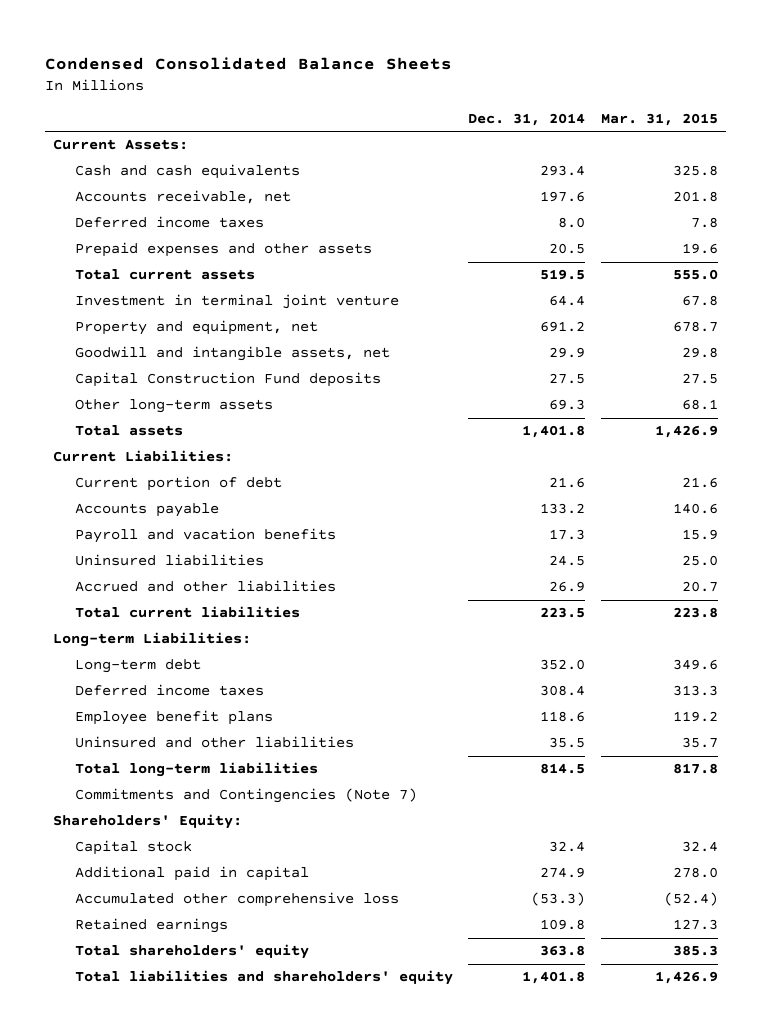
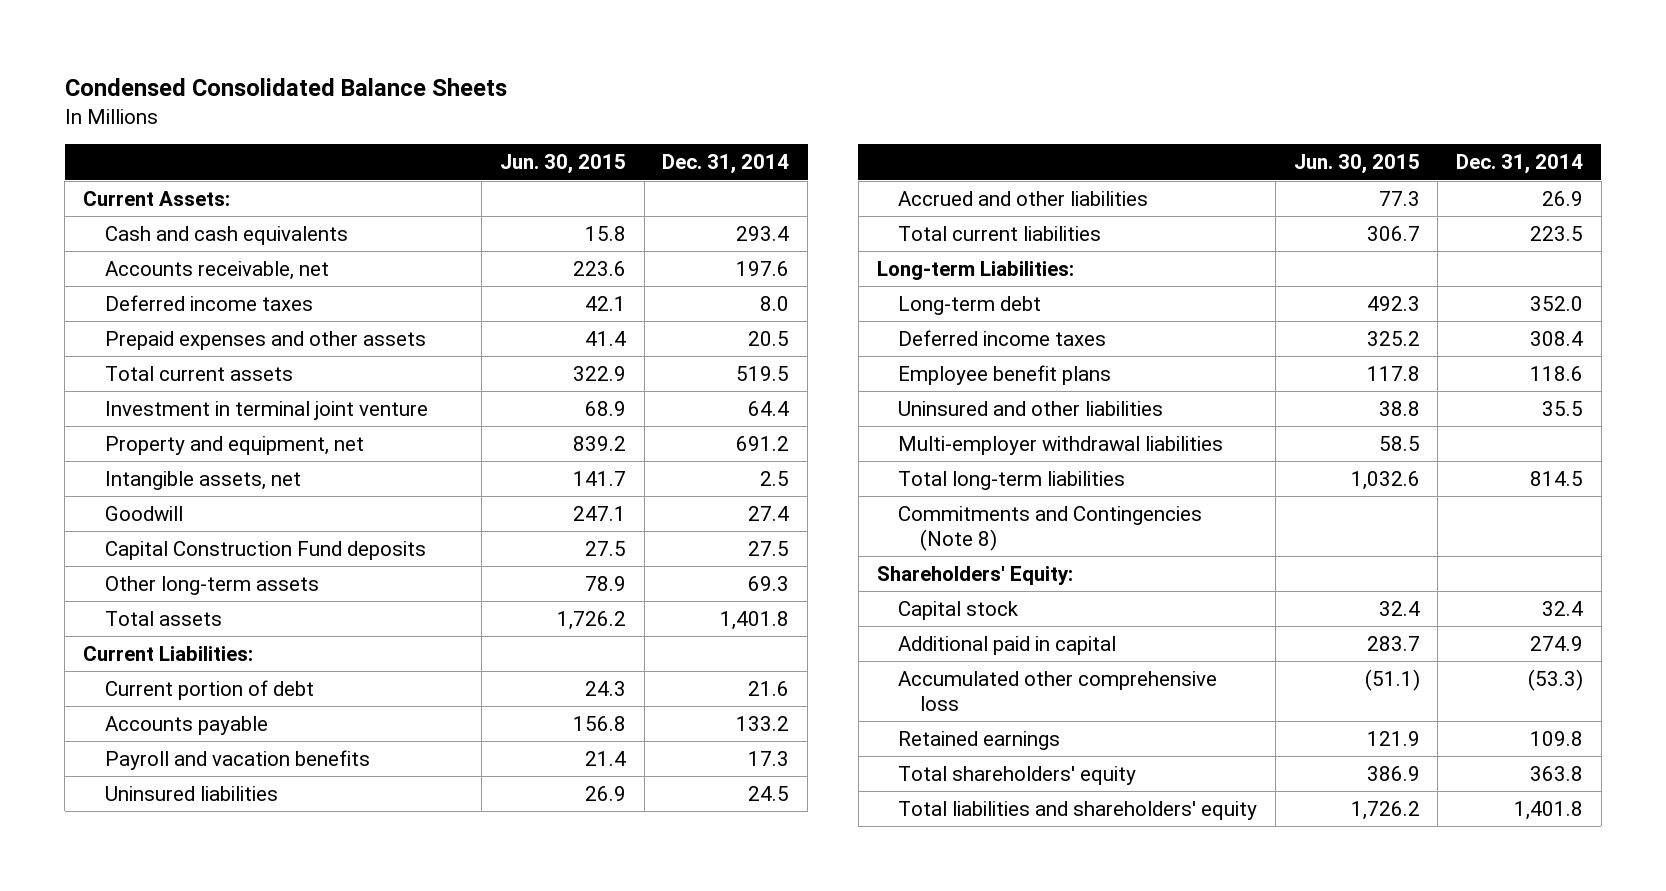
- | Dec. 31, 2014 | Mar. 31, 2015
+ | Jun. 30, 2015 | Dec. 31, 2014
- Goodwill and intangible assets, net | 29.9 | 29.8
+ Intangible assets, net | 141.7 | 2.5
+ Goodwill | 247.1 | 27.4
+ Multi-employer withdrawal liabilities | 58.5 |
- Commitments and Contingencies (Note 7)
+ Commitments and Contingencies (Note 8)

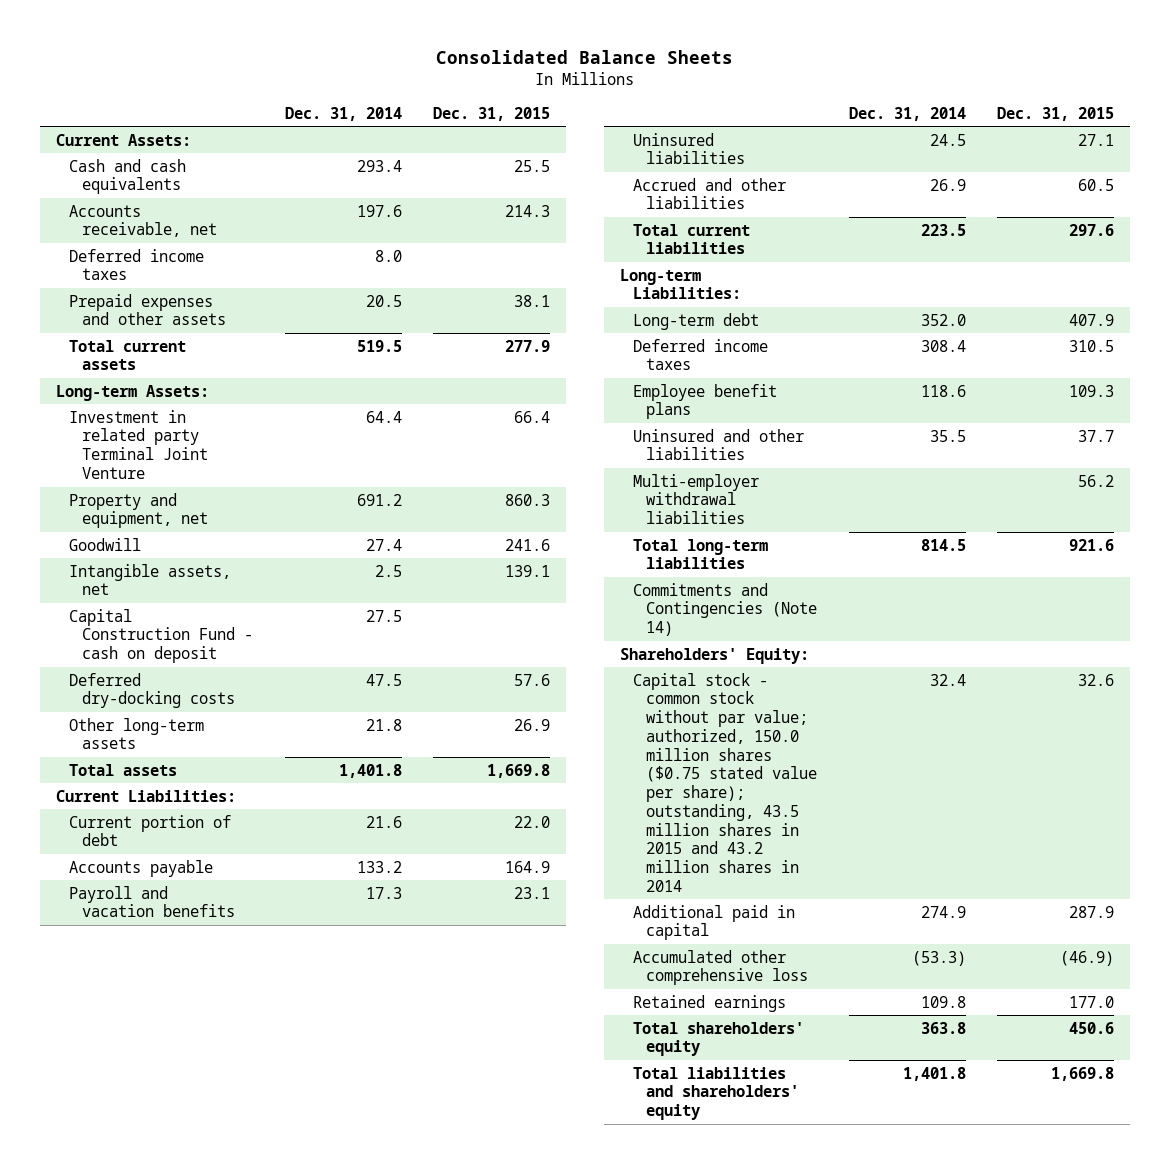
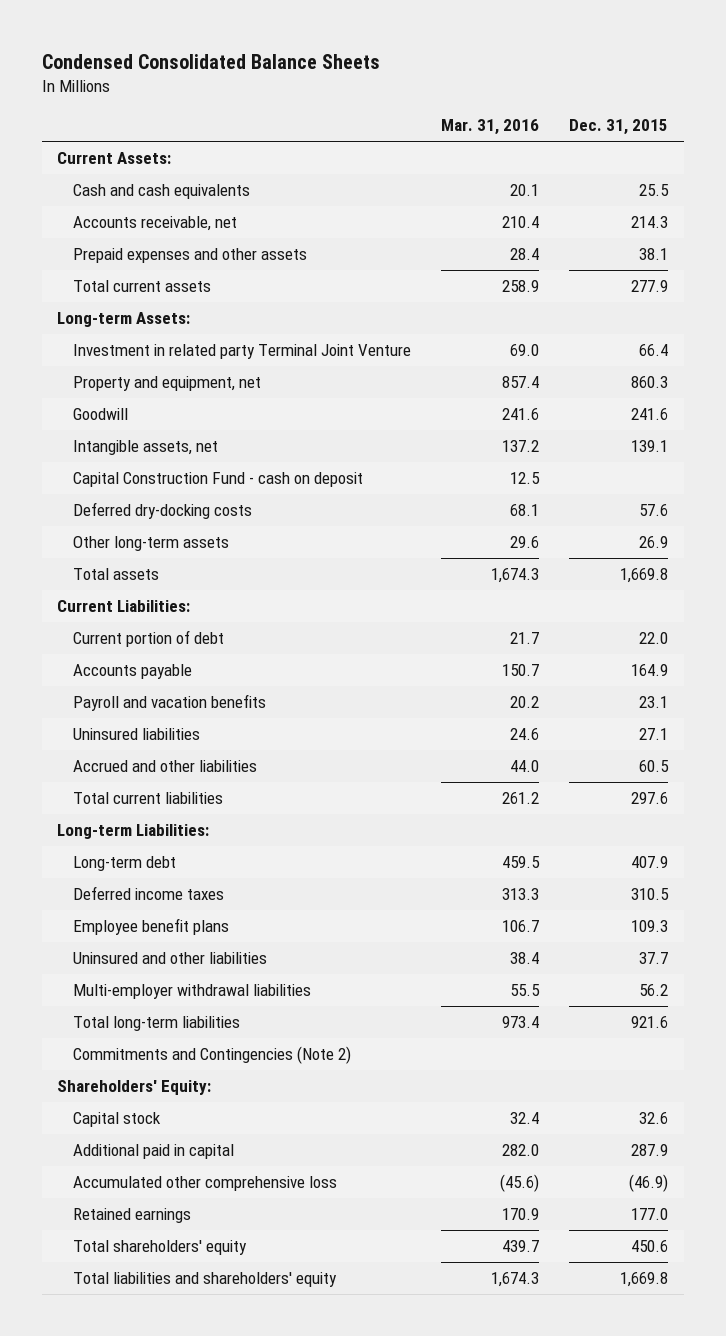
- Consolidated Balance Sheets
+ Condensed Consolidated Balance Sheets
- | Dec. 31, 2014 | Dec. 31, 2015
+ | Mar. 31, 2016 | Dec. 31, 2015
- Deferred income taxes | 8.0 |
- Commitments and Contingencies (Note 14)
+ Commitments and Contingencies (Note 2)
- Capital stock - common stock without par value; authorized, 150.0 million shares ($0.75 stated value per share); outstanding, 43.5 million shares in 2015 and 43.2 million shares in 2014 | 32.4 | 32.6
+ Capital stock | 32.4 | 32.6

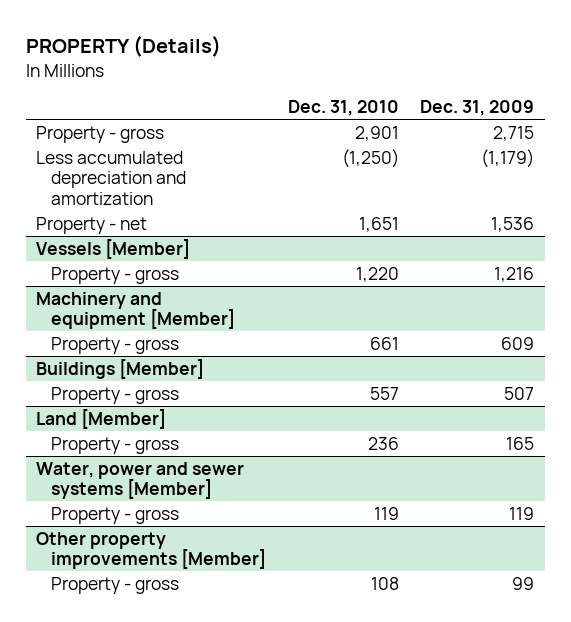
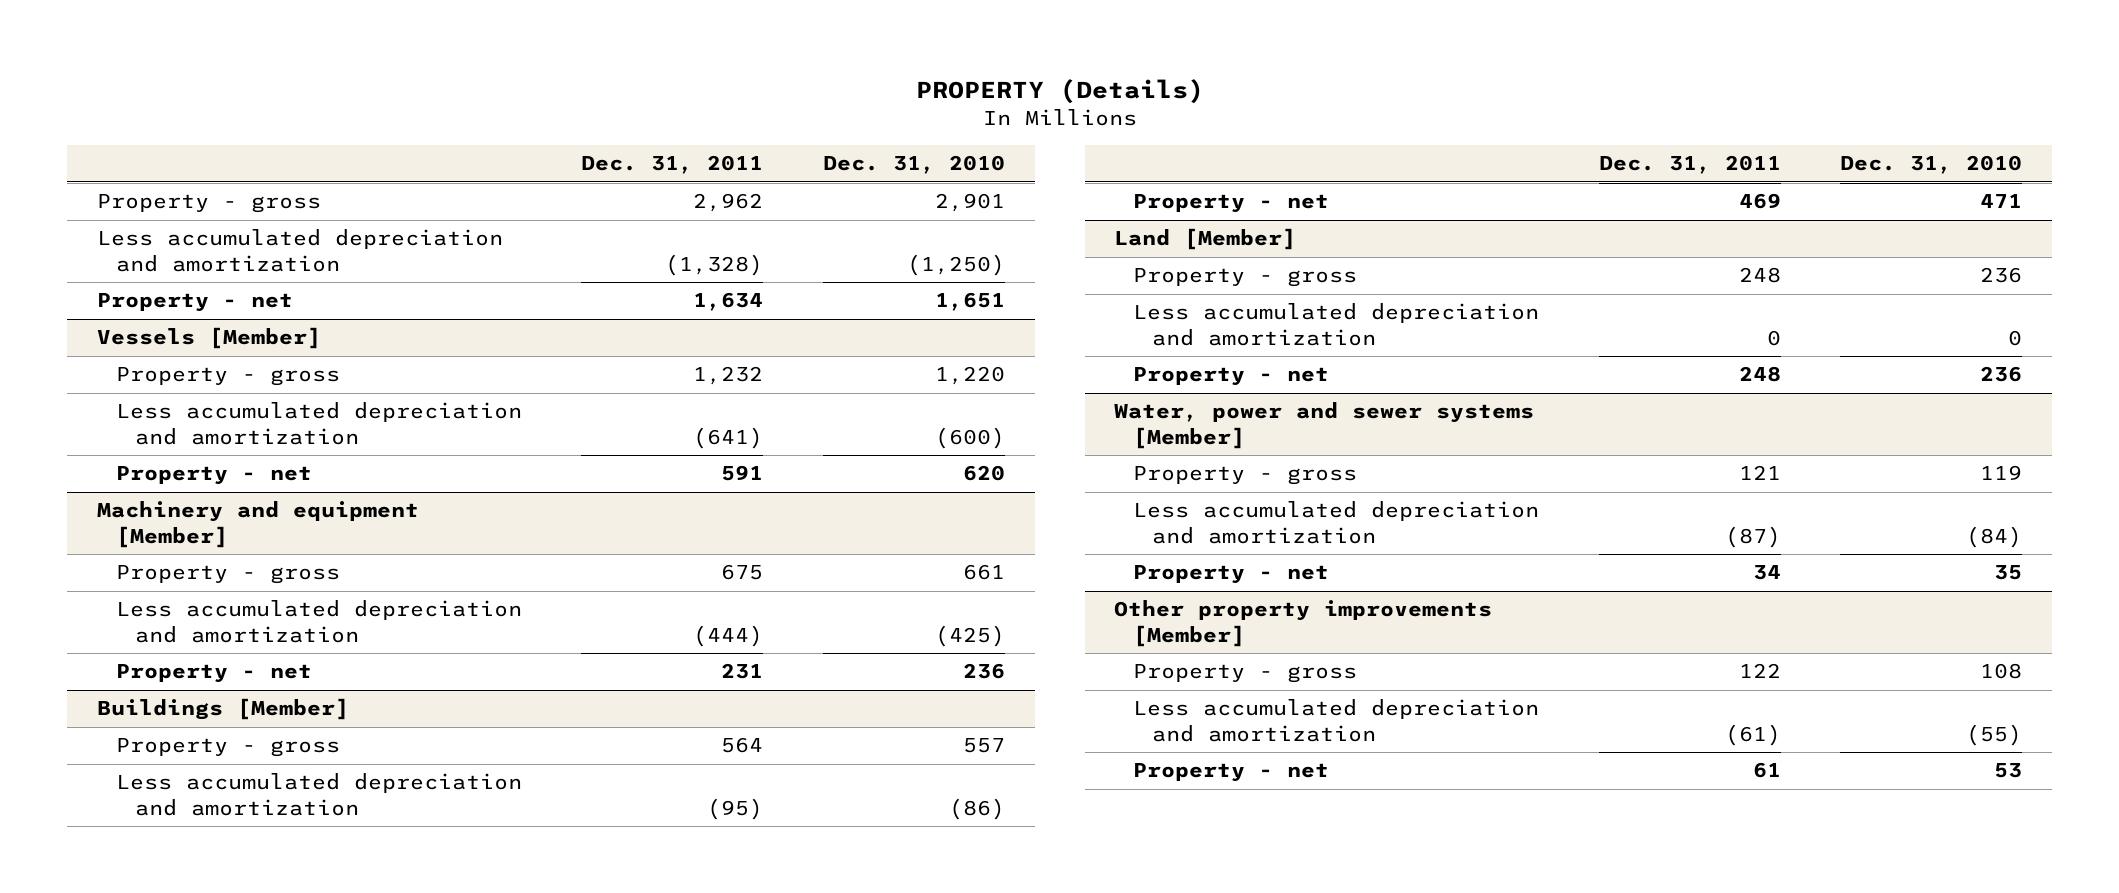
- | Dec. 31, 2010 | Dec. 31, 2009
+ | Dec. 31, 2011 | Dec. 31, 2010
@ Vessels [Member]
+ Less accumulated depreciation and amortization | (641) | (600)
+ Property - net | 591 | 620
@ Machinery and equipment [Member]
+ Less accumulated depreciation and amortization | (444) | (425)
+ Property - net | 231 | 236
@ Buildings [Member]
+ Less accumulated depreciation and amortization | (95) | (86)
+ Property - net | 469 | 471
@ Land [Member]
+ Less accumulated depreciation and amortization | 0 | 0
+ Property - net | 248 | 236
@ Water, power and sewer systems [Member]
+ Less accumulated depreciation and amortization | (87) | (84)
+ Property - net | 34 | 35
@ Other property improvements [Member]
+ Less accumulated depreciation and amortization | (61) | (55)
+ Property - net | 61 | 53

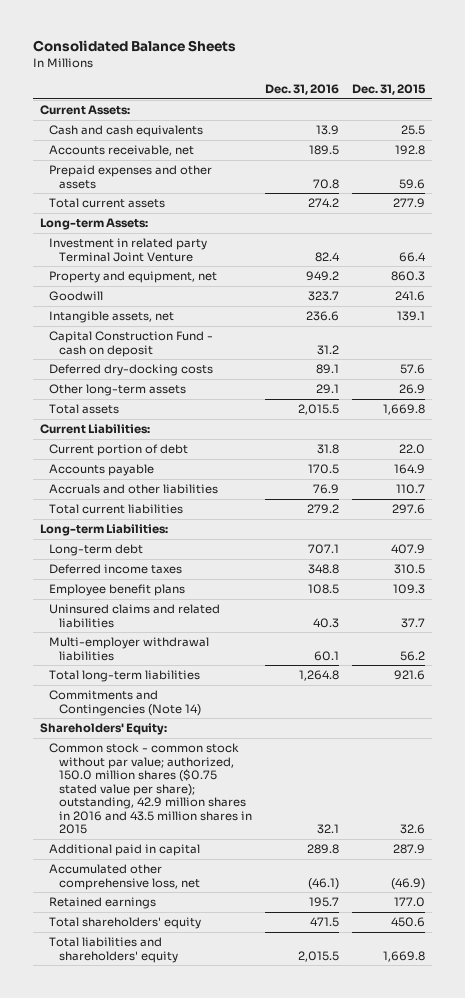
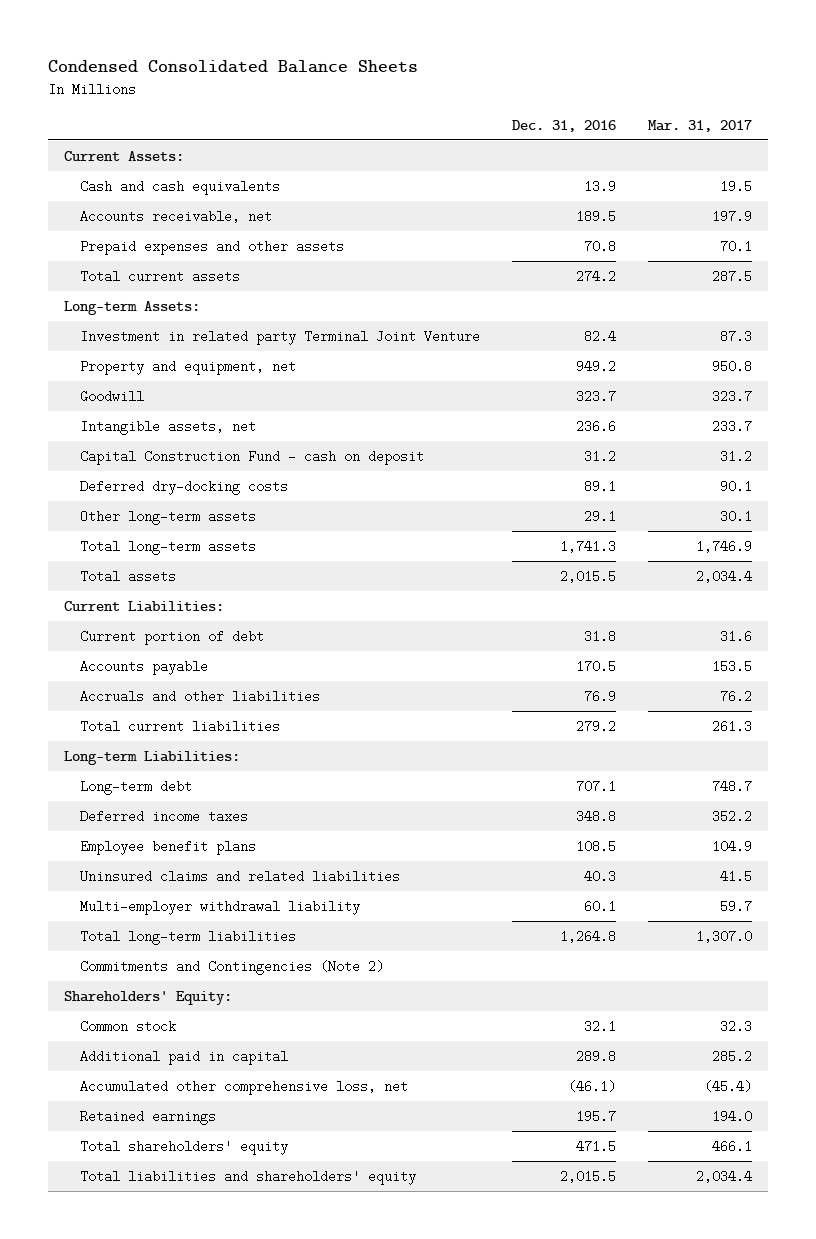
- Consolidated Balance Sheets
+ Condensed Consolidated Balance Sheets
- | Dec. 31, 2016 | Dec. 31, 2015
+ | Dec. 31, 2016 | Mar. 31, 2017
+ Total long-term assets | 1,741.3 | 1,746.9
- Multi-employer withdrawal liabilities | 60.1 | 56.2
+ Multi-employer withdrawal liability | 60.1 | 59.7
- Commitments and Contingencies (Note 14)
+ Commitments and Contingencies (Note 2)
- Common stock - common stock without par value; authorized, 150.0 million shares ($0.75 stated value per share); outstanding, 42.9 million shares in 2016 and 43.5 million shares in 2015 | 32.1 | 32.6
+ Common stock | 32.1 | 32.3

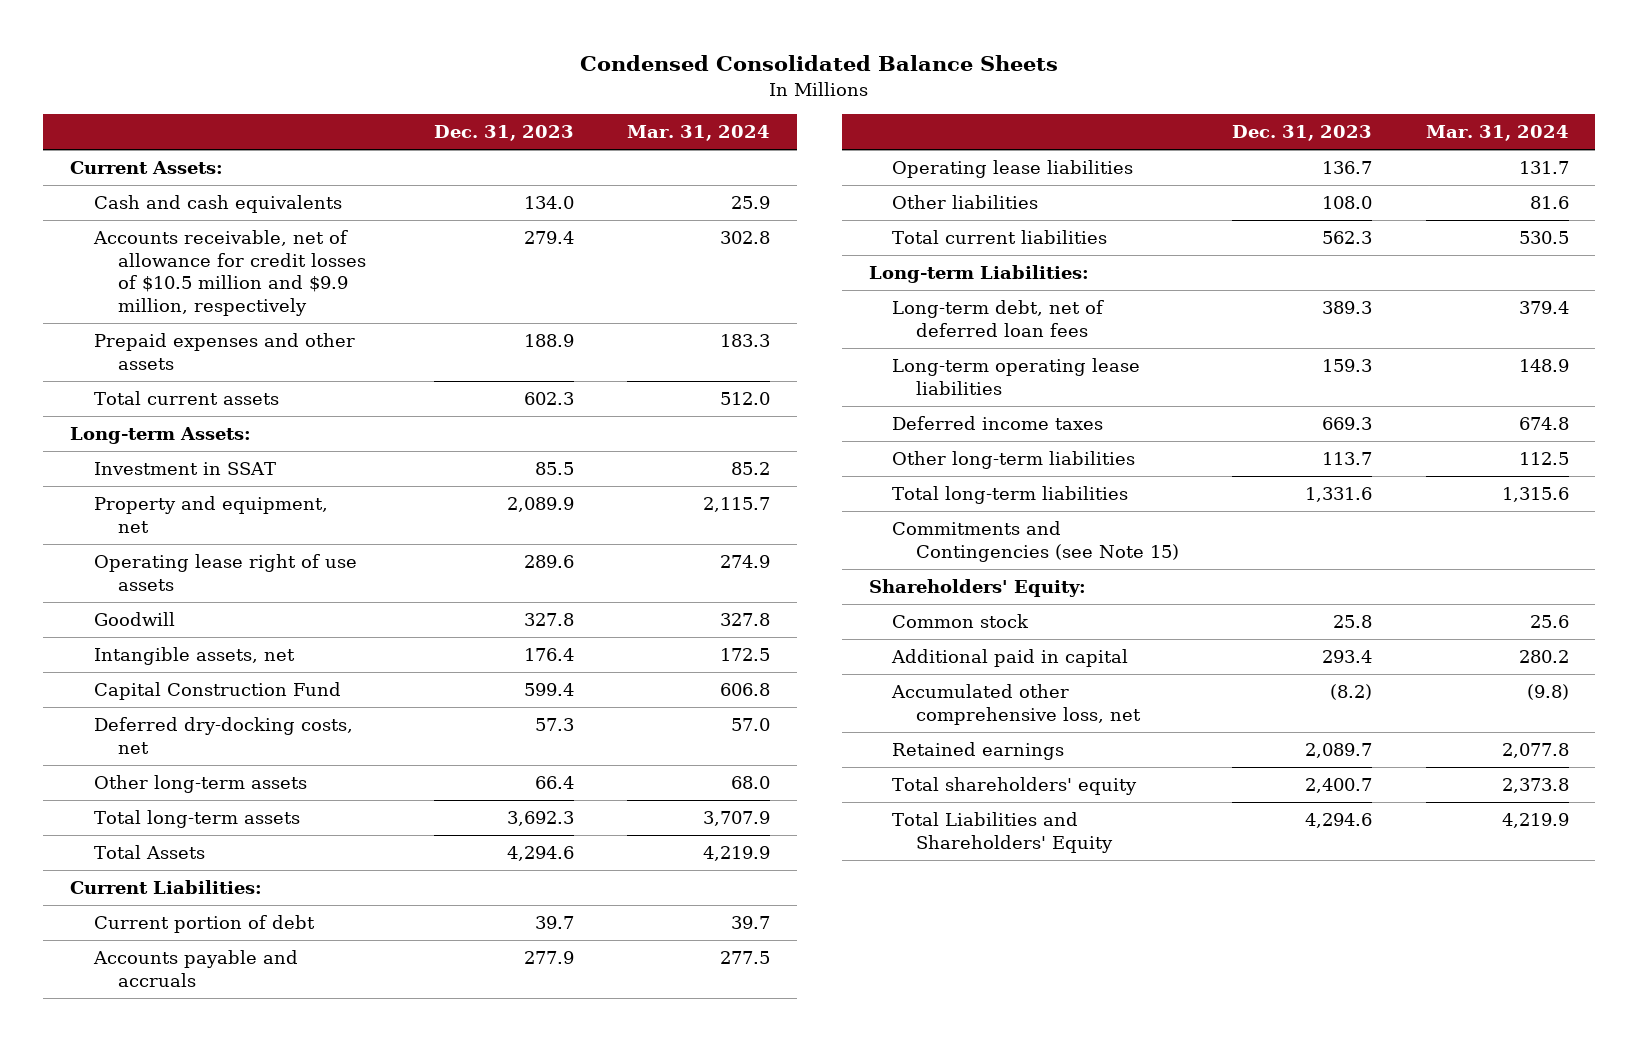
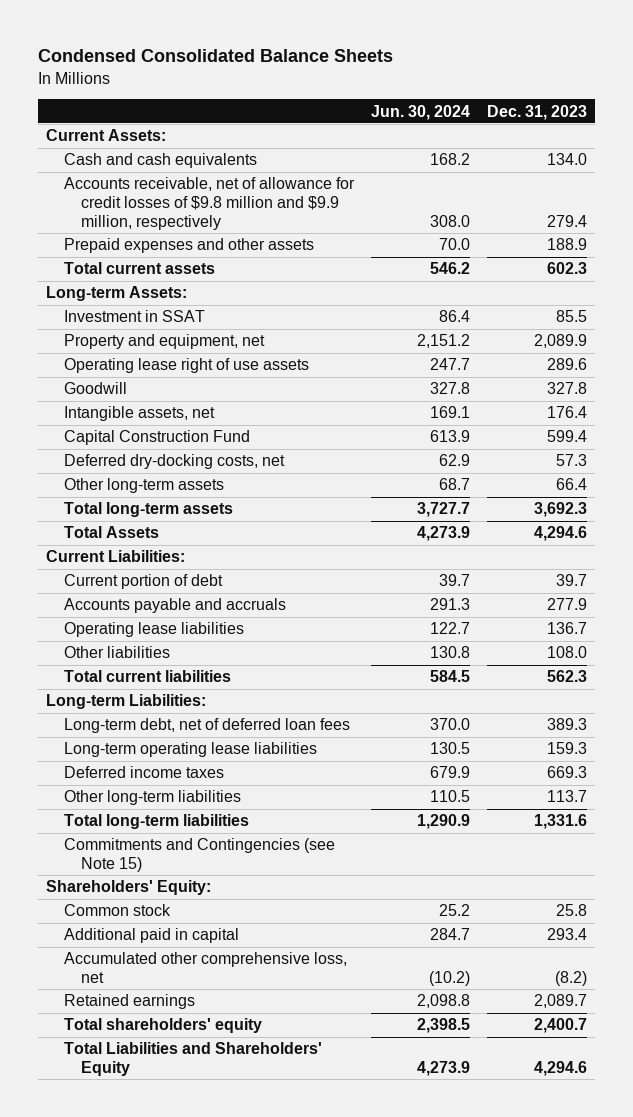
- | Dec. 31, 2023 | Mar. 31, 2024
+ | Jun. 30, 2024 | Dec. 31, 2023
- Accounts receivable, net of allowance for credit losses of $10.5 million and $9.9 million, respectively | 279.4 | 302.8
+ Accounts receivable, net of allowance for credit losses of $9.8 million and $9.9 million, respectively | 308.0 | 279.4

